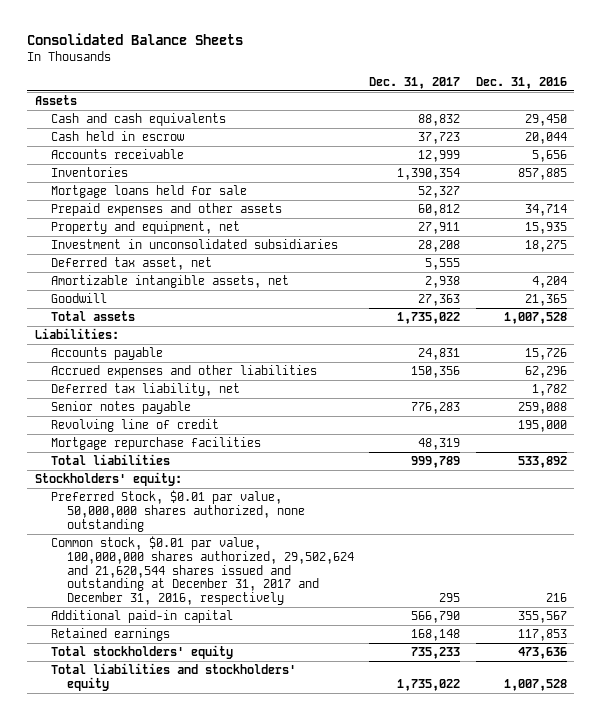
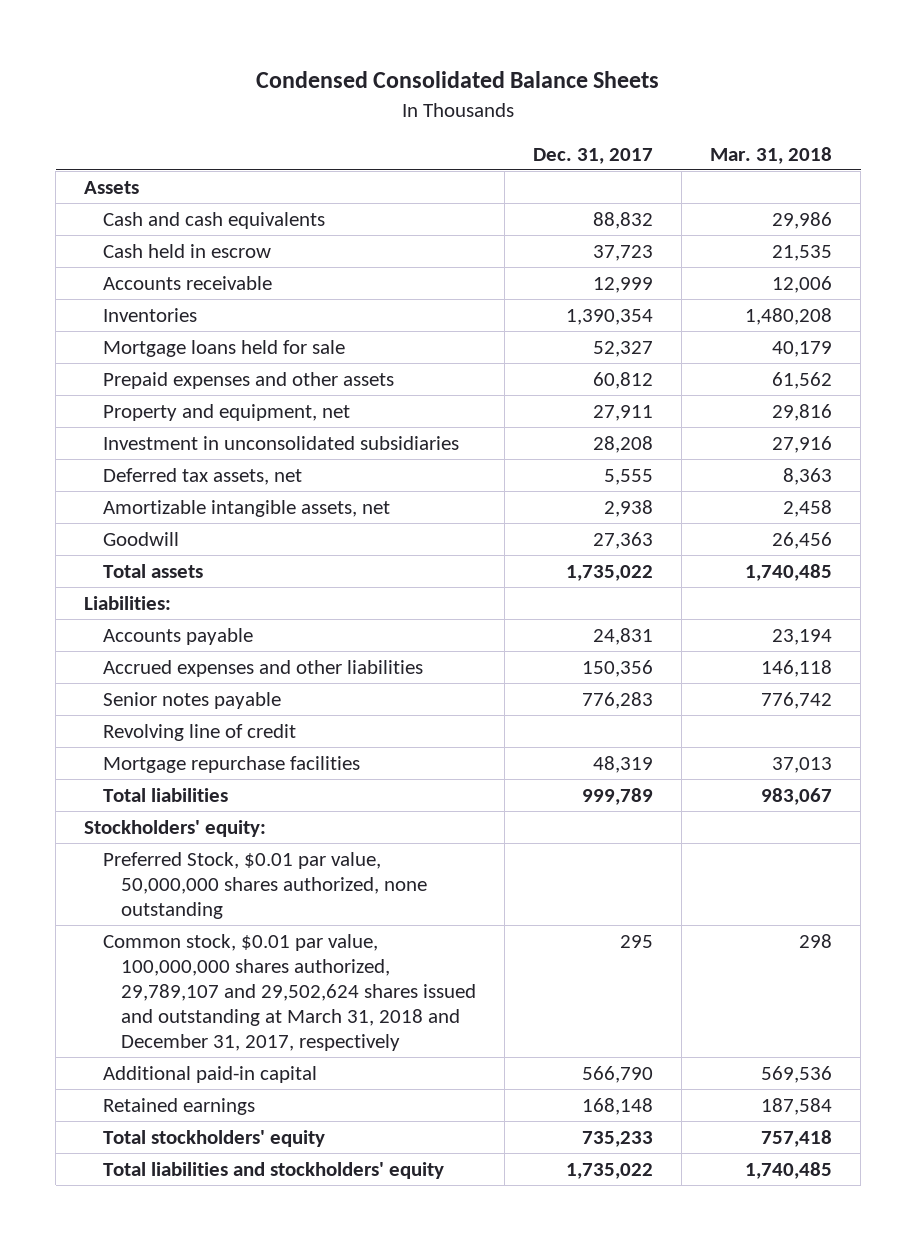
- Consolidated Balance Sheets
+ Condensed Consolidated Balance Sheets
- | Dec. 31, 2017 | Dec. 31, 2016
+ | Dec. 31, 2017 | Mar. 31, 2018
- Deferred tax asset, net | 5,555 |
+ Deferred tax assets, net | 5,555 | 8,363
- Deferred tax liability, net | | 1,782
- Common stock, $0.01 par value, 100,000,000 shares authorized, 29,502,624 and 21,620,544 shares issued and outstanding at December 31, 2017 and December 31, 2016, respectively | 295 | 216
+ Common stock, $0.01 par value, 100,000,000 shares authorized, 29,789,107 and 29,502,624 shares issued and outstanding at March 31, 2018 and December 31, 2017, respectively | 295 | 298

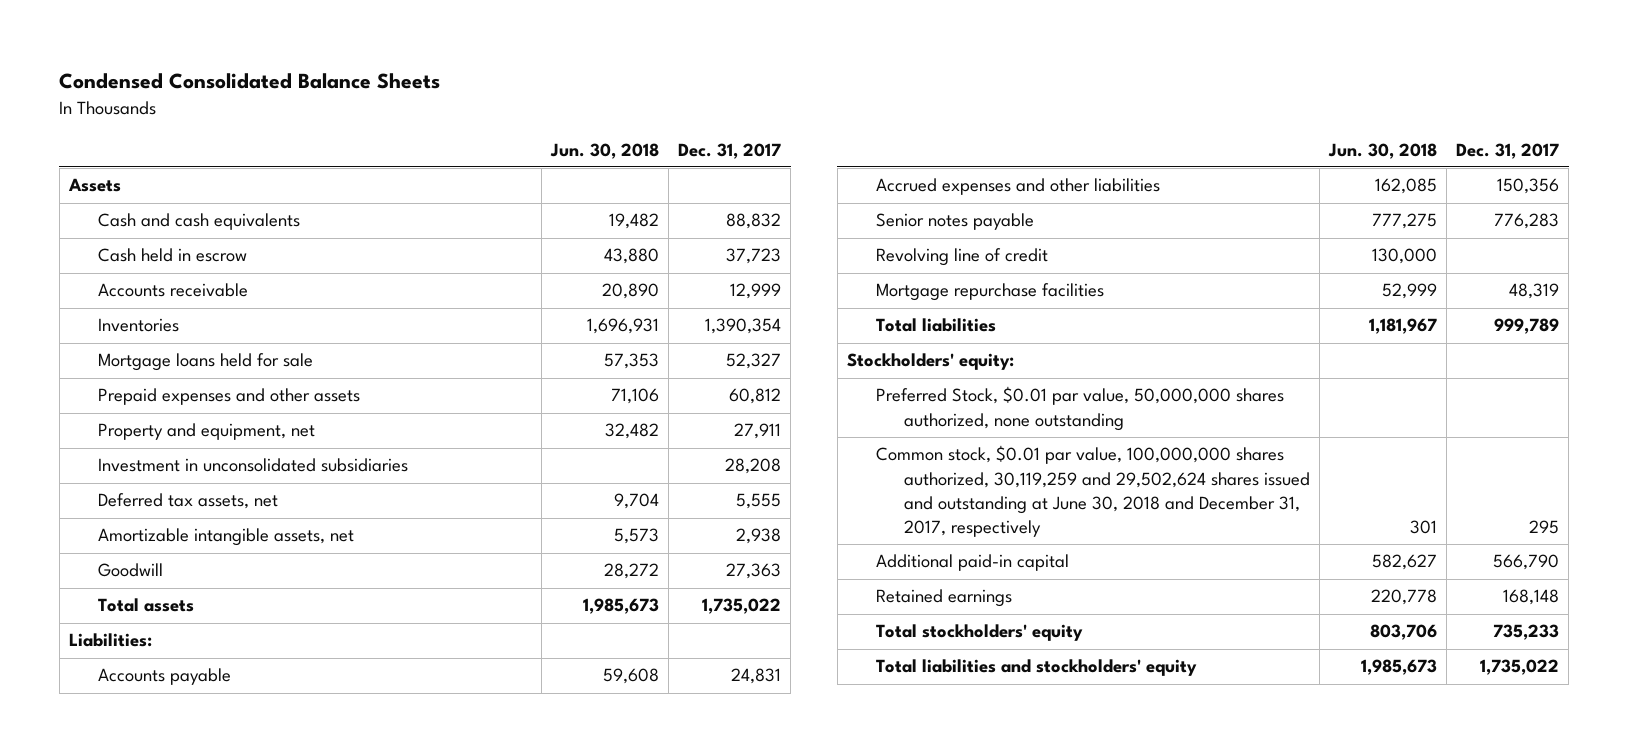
- | Dec. 31, 2017 | Mar. 31, 2018
+ | Jun. 30, 2018 | Dec. 31, 2017
- Common stock, $0.01 par value, 100,000,000 shares authorized, 29,789,107 and 29,502,624 shares issued and outstanding at March 31, 2018 and December 31, 2017, respectively | 295 | 298
+ Common stock, $0.01 par value, 100,000,000 shares authorized, 30,119,259 and 29,502,624 shares issued and outstanding at June 30, 2018 and December 31, 2017, respectively | 301 | 295

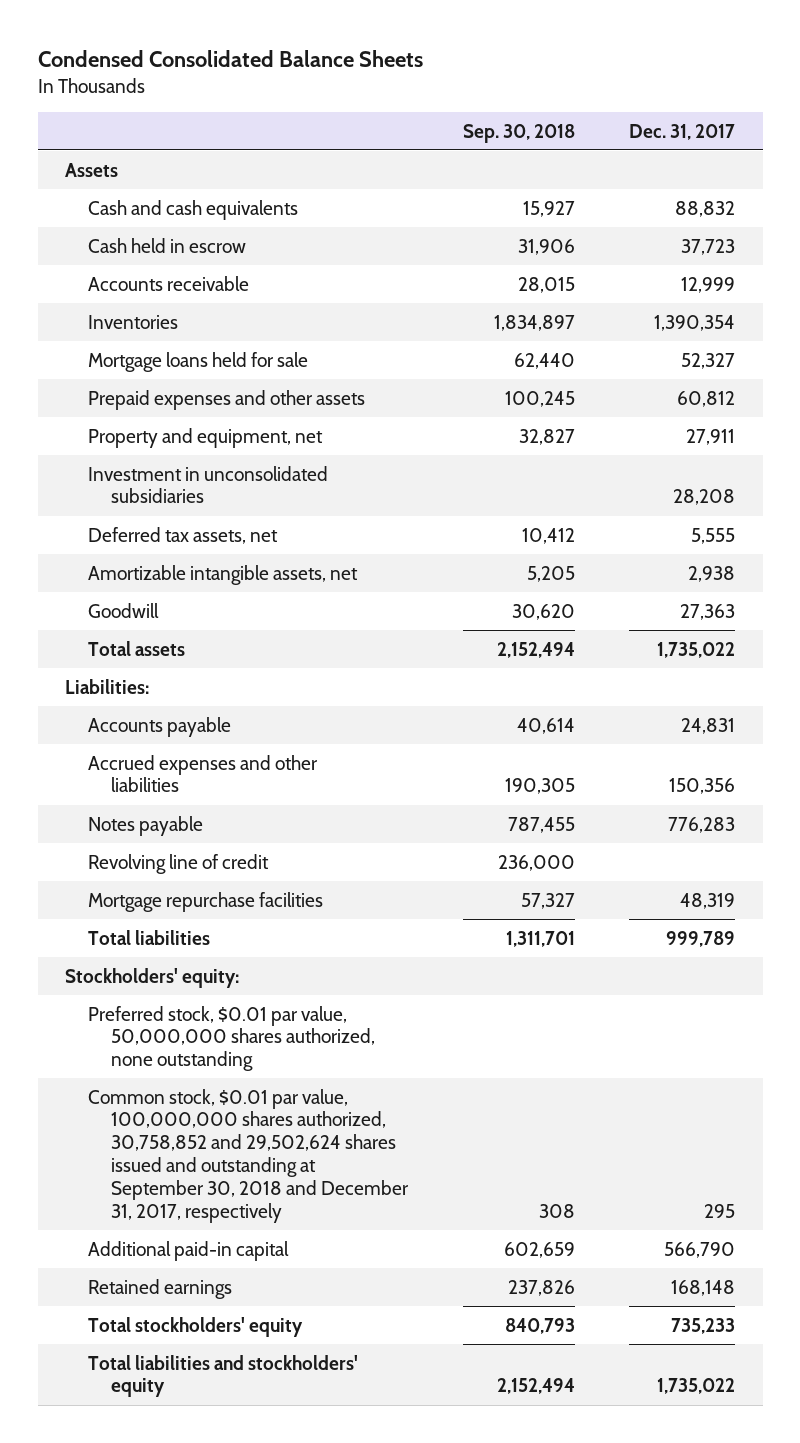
- | Jun. 30, 2018 | Dec. 31, 2017
+ | Sep. 30, 2018 | Dec. 31, 2017
- Senior notes payable | 777,275 | 776,283
+ Notes payable | 787,455 | 776,283
- Preferred Stock, $0.01 par value, 50,000,000 shares authorized, none outstanding
- Common stock, $0.01 par value, 100,000,000 shares authorized, 30,119,259 and 29,502,624 shares issued and outstanding at June 30, 2018 and December 31, 2017, respectively | 301 | 295
+ Preferred stock, $0.01 par value, 50,000,000 shares authorized, none outstanding
+ Common stock, $0.01 par value, 100,000,000 shares authorized, 30,758,852 and 29,502,624 shares issued and outstanding at September 30, 2018 and December 31, 2017, respectively | 308 | 295

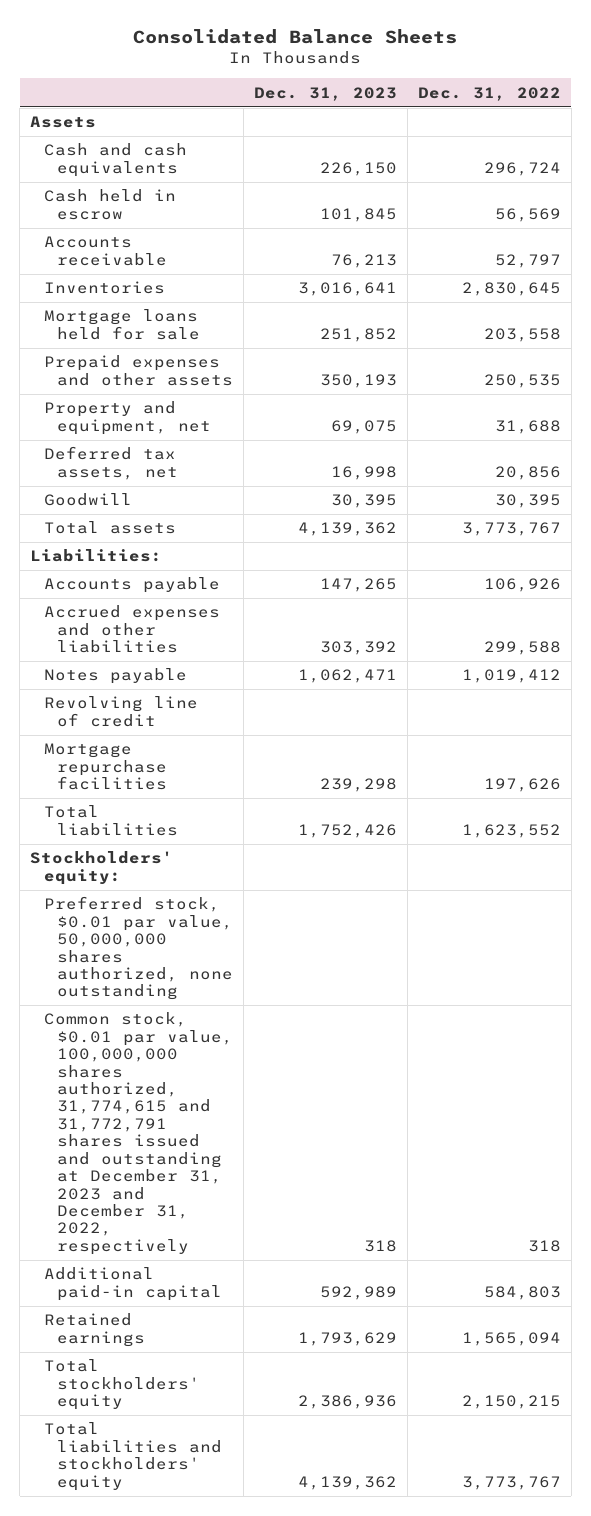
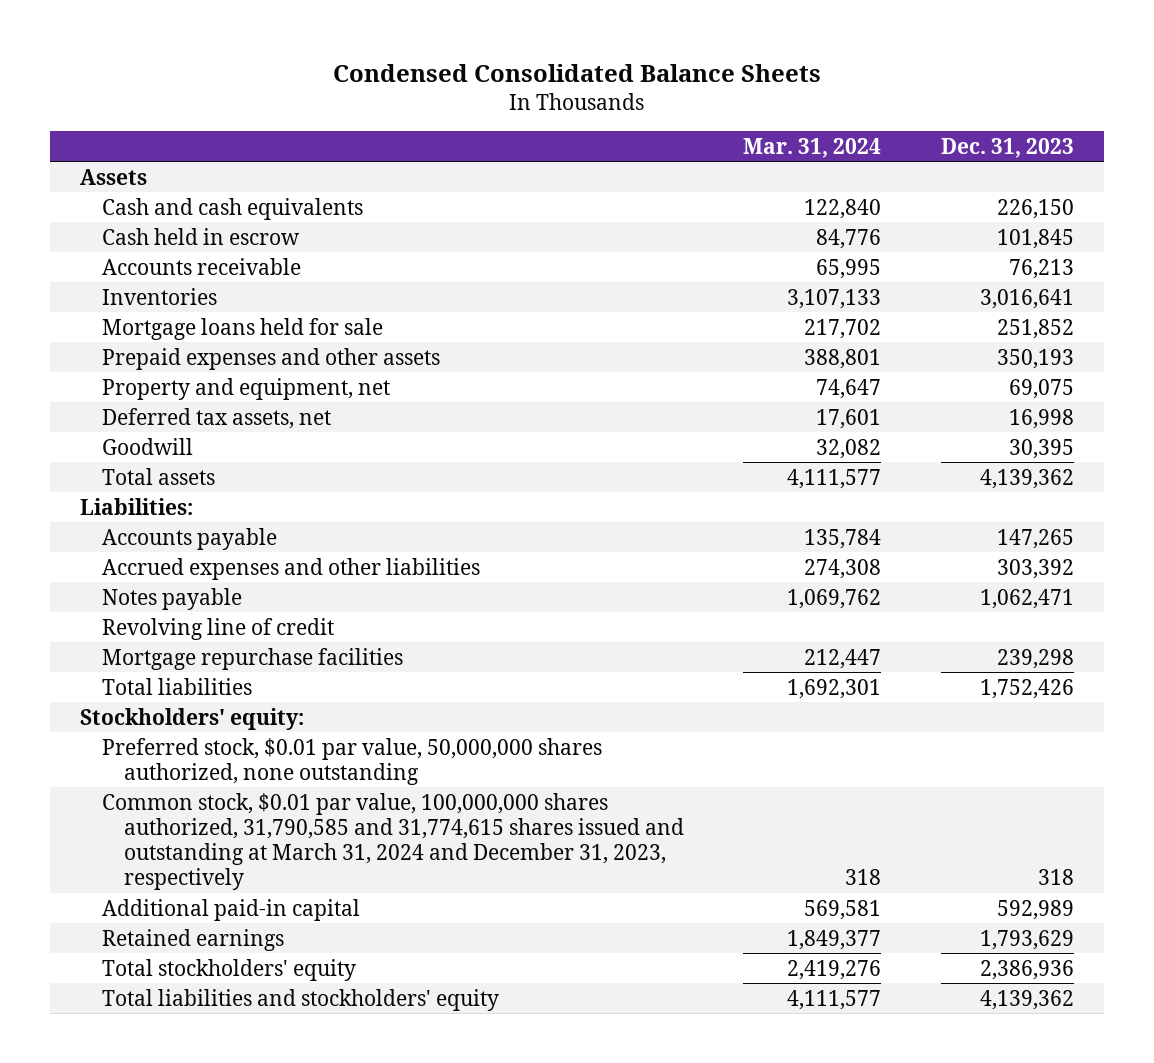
- Consolidated Balance Sheets
+ Condensed Consolidated Balance Sheets
- | Dec. 31, 2023 | Dec. 31, 2022
+ | Mar. 31, 2024 | Dec. 31, 2023
- Common stock, $0.01 par value, 100,000,000 shares authorized, 31,774,615 and 31,772,791 shares issued and outstanding at December 31, 2023 and December 31, 2022, respectively | 318 | 318
+ Common stock, $0.01 par value, 100,000,000 shares authorized, 31,790,585 and 31,774,615 shares issued and outstanding at March 31, 2024 and December 31, 2023, respectively | 318 | 318

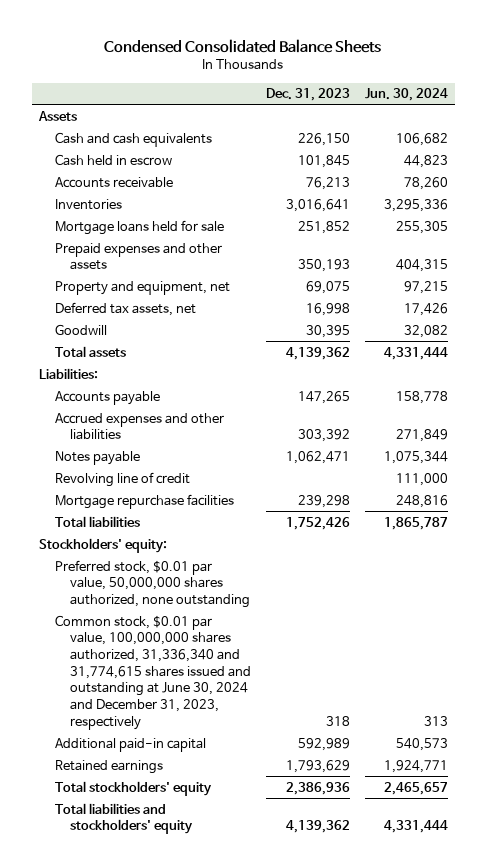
- | Mar. 31, 2024 | Dec. 31, 2023
+ | Dec. 31, 2023 | Jun. 30, 2024
- Common stock, $0.01 par value, 100,000,000 shares authorized, 31,790,585 and 31,774,615 shares issued and outstanding at March 31, 2024 and December 31, 2023, respectively | 318 | 318
+ Common stock, $0.01 par value, 100,000,000 shares authorized, 31,336,340 and 31,774,615 shares issued and outstanding at June 30, 2024 and December 31, 2023, respectively | 318 | 313

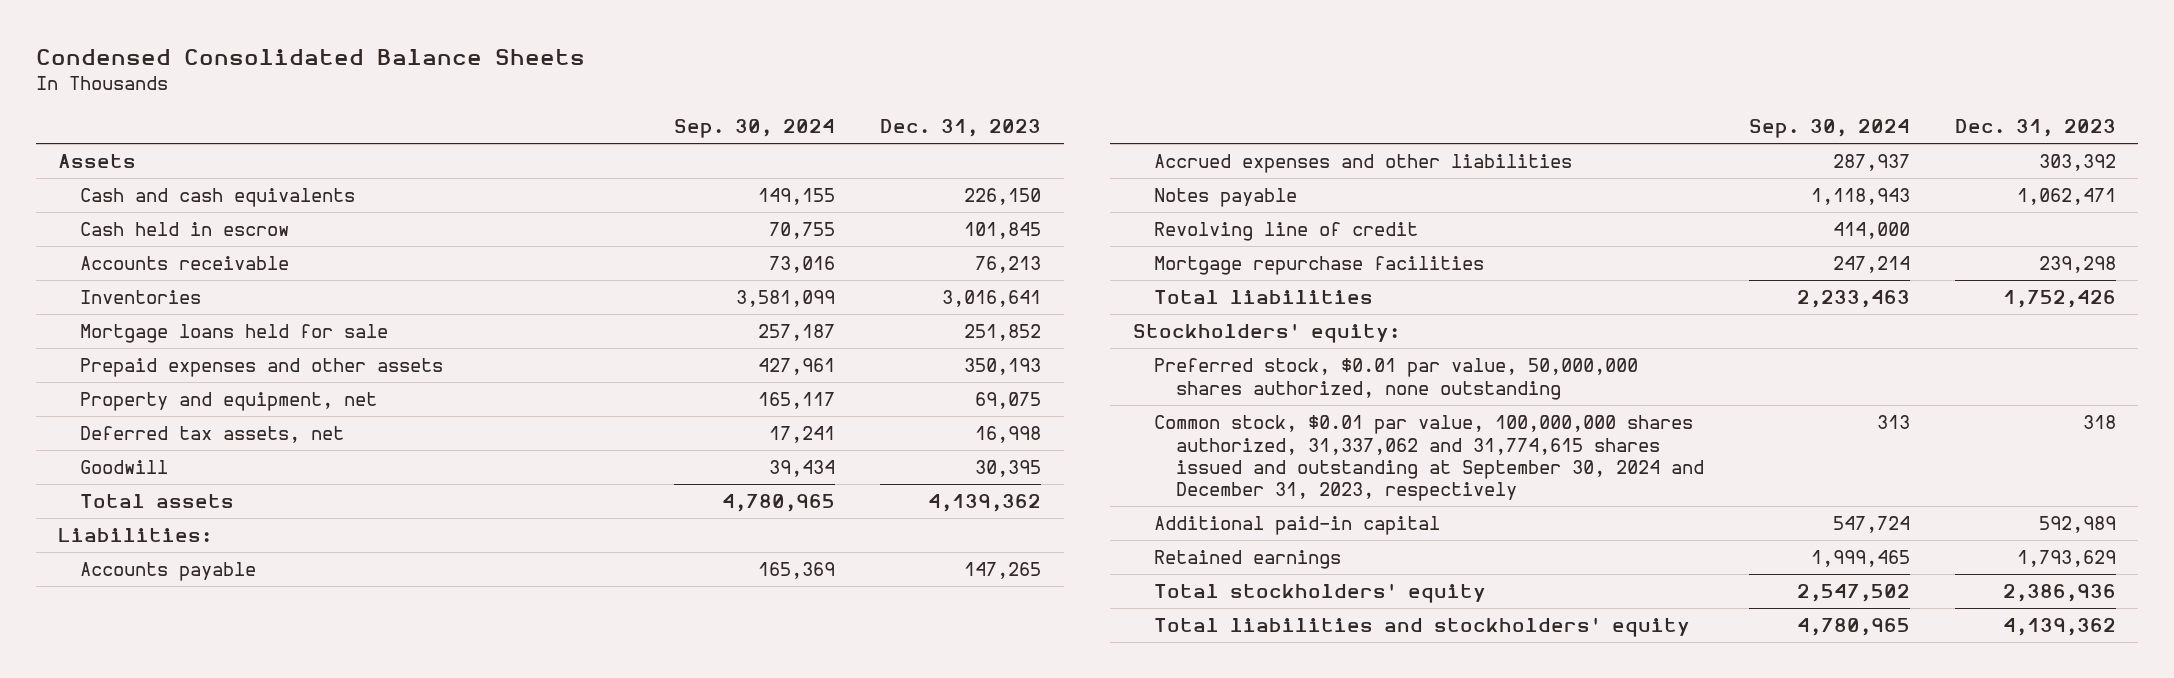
- | Dec. 31, 2023 | Jun. 30, 2024
+ | Sep. 30, 2024 | Dec. 31, 2023
- Common stock, $0.01 par value, 100,000,000 shares authorized, 31,336,340 and 31,774,615 shares issued and outstanding at June 30, 2024 and December 31, 2023, respectively | 318 | 313
+ Common stock, $0.01 par value, 100,000,000 shares authorized, 31,337,062 and 31,774,615 shares issued and outstanding at September 30, 2024 and December 31, 2023, respectively | 313 | 318

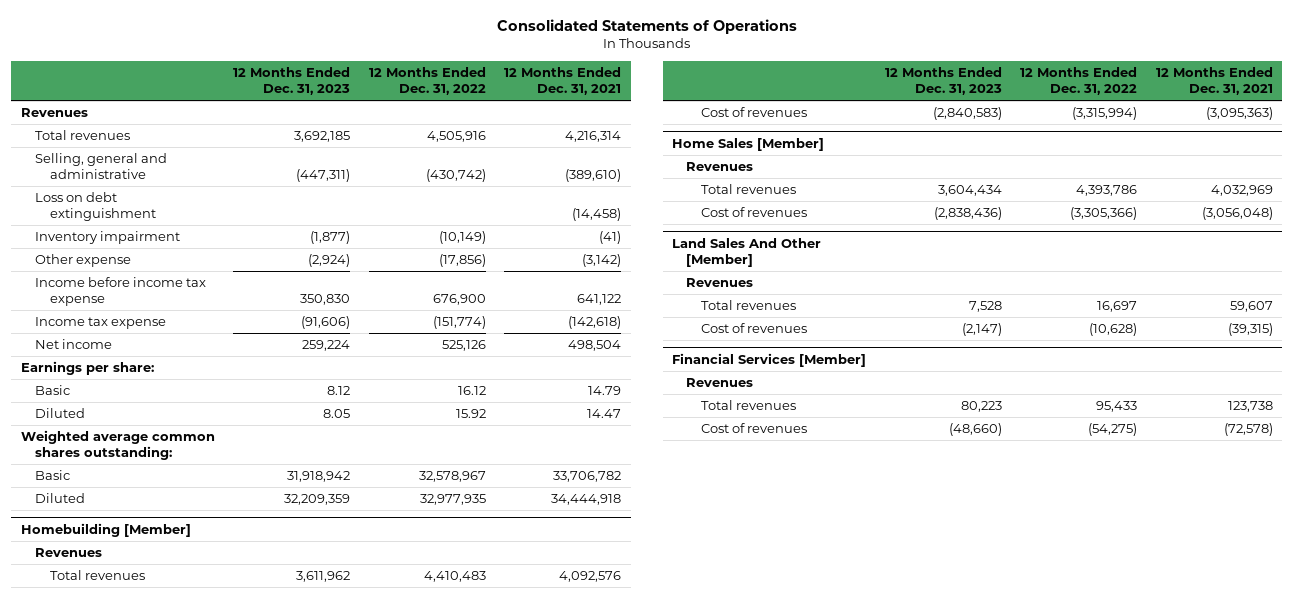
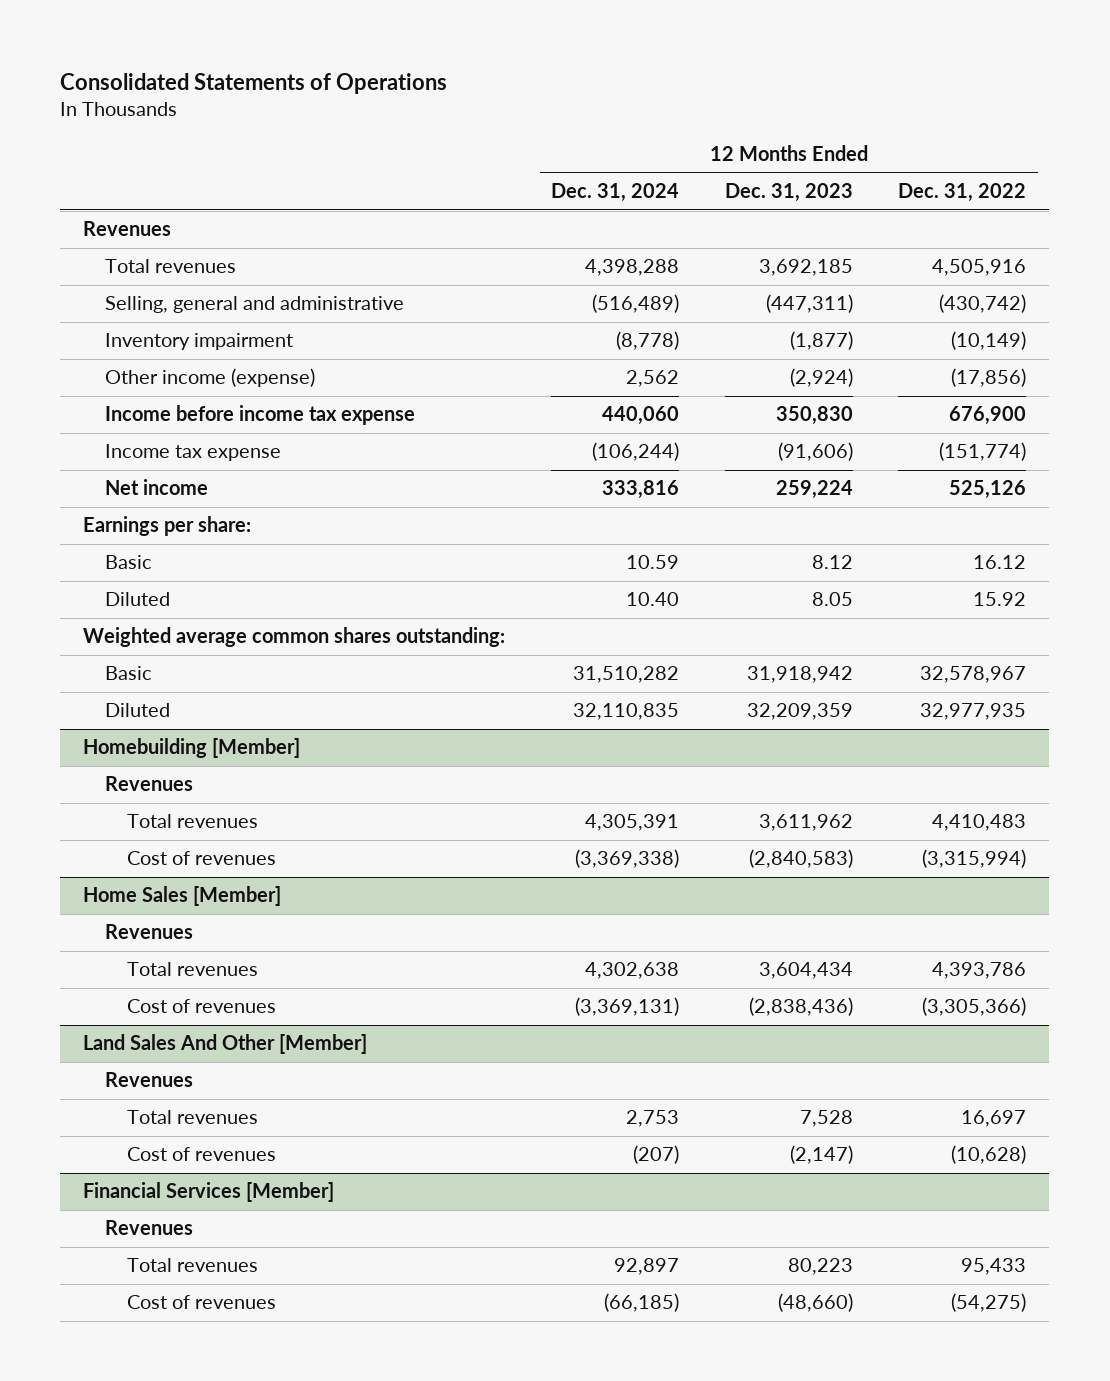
- | 12 Months Ended Dec. 31, 2023 | 12 Months Ended Dec. 31, 2022 | 12 Months Ended Dec. 31, 2021
+ | 12 Months Ended Dec. 31, 2024 | 12 Months Ended Dec. 31, 2023 | 12 Months Ended Dec. 31, 2022
- Loss on debt extinguishment | | | (14,458)
- Other expense | (2,924) | (17,856) | (3,142)
+ Other income (expense) | 2,562 | (2,924) | (17,856)

